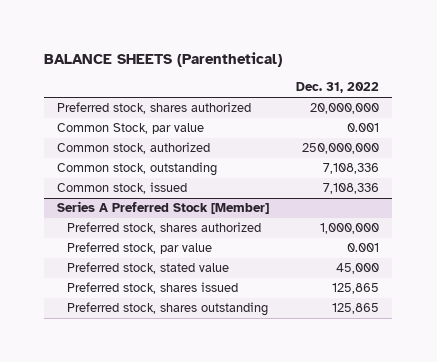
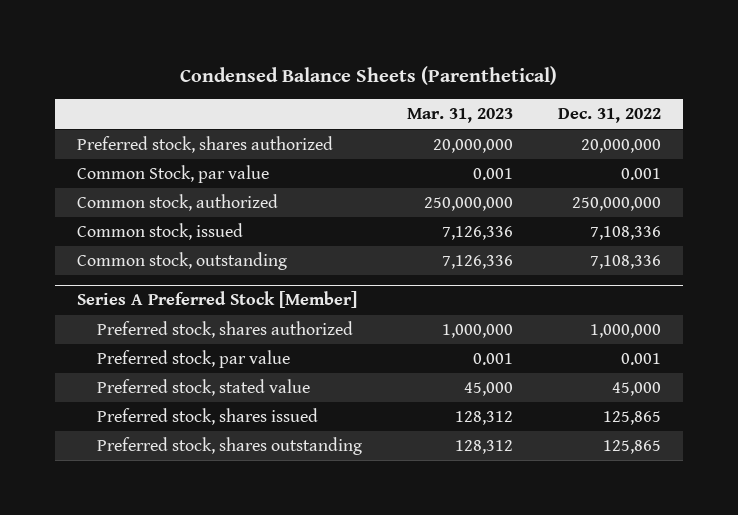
- BALANCE SHEETS (Parenthetical)
+ Condensed Balance Sheets (Parenthetical)
- | Dec. 31, 2022
+ | Mar. 31, 2023 | Dec. 31, 2022
moved down: Common stock, outstanding | 7,126,336 | 7,108,336

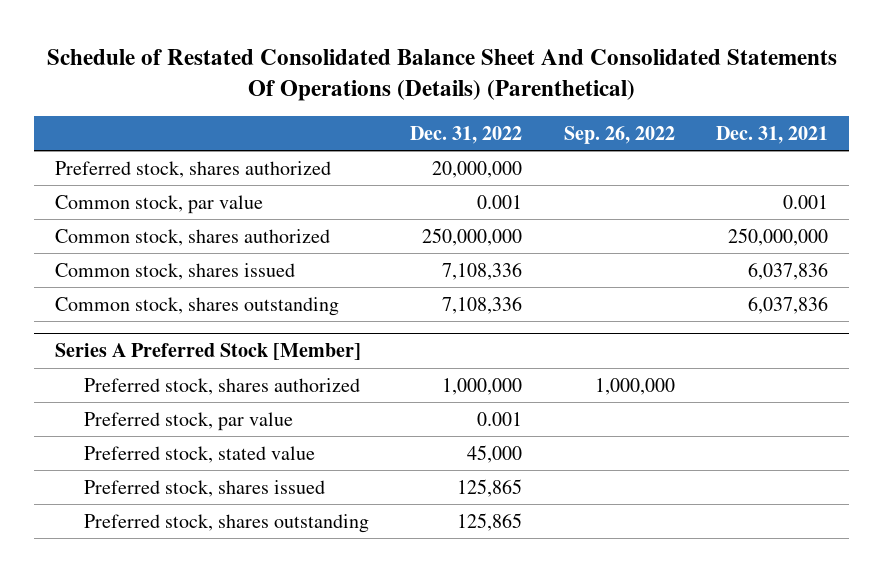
- Condensed Balance Sheets (Parenthetical)
+ Schedule of Restated Consolidated Balance Sheet And Consolidated Statements Of Operations (Details) (Parenthetical)
- | Mar. 31, 2023 | Dec. 31, 2022
+ | Dec. 31, 2022 | Sep. 26, 2022 | Dec. 31, 2021
- Common Stock, par value | 0.001 | 0.001
- Common stock, authorized | 250,000,000 | 250,000,000
- Common stock, issued | 7,126,336 | 7,108,336
- Common stock, outstanding | 7,126,336 | 7,108,336
+ Common stock, par value | 0.001 | | 0.001
+ Common stock, shares authorized | 250,000,000 | | 250,000,000
+ Common stock, shares issued | 7,108,336 | | 6,037,836
+ Common stock, shares outstanding | 7,108,336 | | 6,037,836

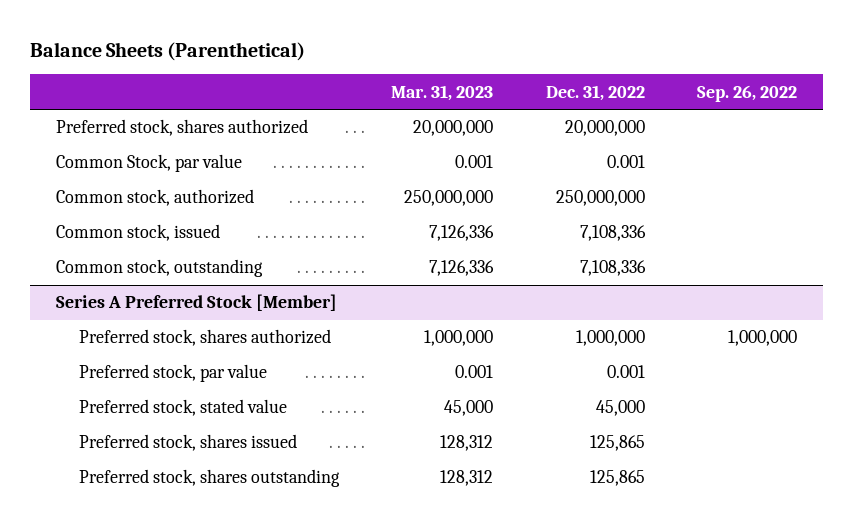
- Schedule of Restated Consolidated Balance Sheet And Consolidated Statements Of Operations (Details) (Parenthetical)
+ Balance Sheets (Parenthetical)
- | Dec. 31, 2022 | Sep. 26, 2022 | Dec. 31, 2021
+ | Mar. 31, 2023 | Dec. 31, 2022 | Sep. 26, 2022
- Common stock, par value | 0.001 | | 0.001
- Common stock, shares authorized | 250,000,000 | | 250,000,000
- Common stock, shares issued | 7,108,336 | | 6,037,836
- Common stock, shares outstanding | 7,108,336 | | 6,037,836
+ Common Stock, par value | 0.001 | 0.001 |
+ Common stock, authorized | 250,000,000 | 250,000,000 |
+ Common stock, issued | 7,126,336 | 7,108,336 |
+ Common stock, outstanding | 7,126,336 | 7,108,336 |

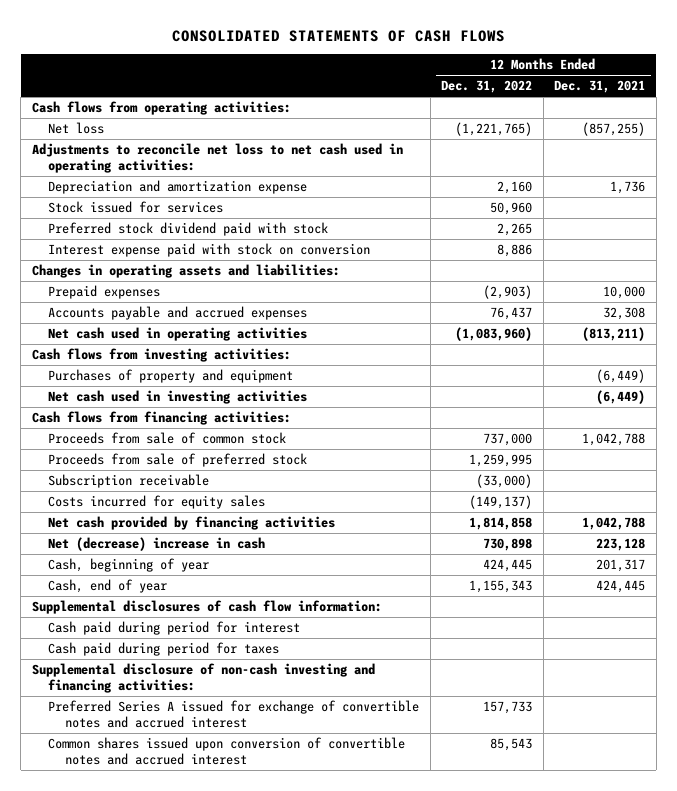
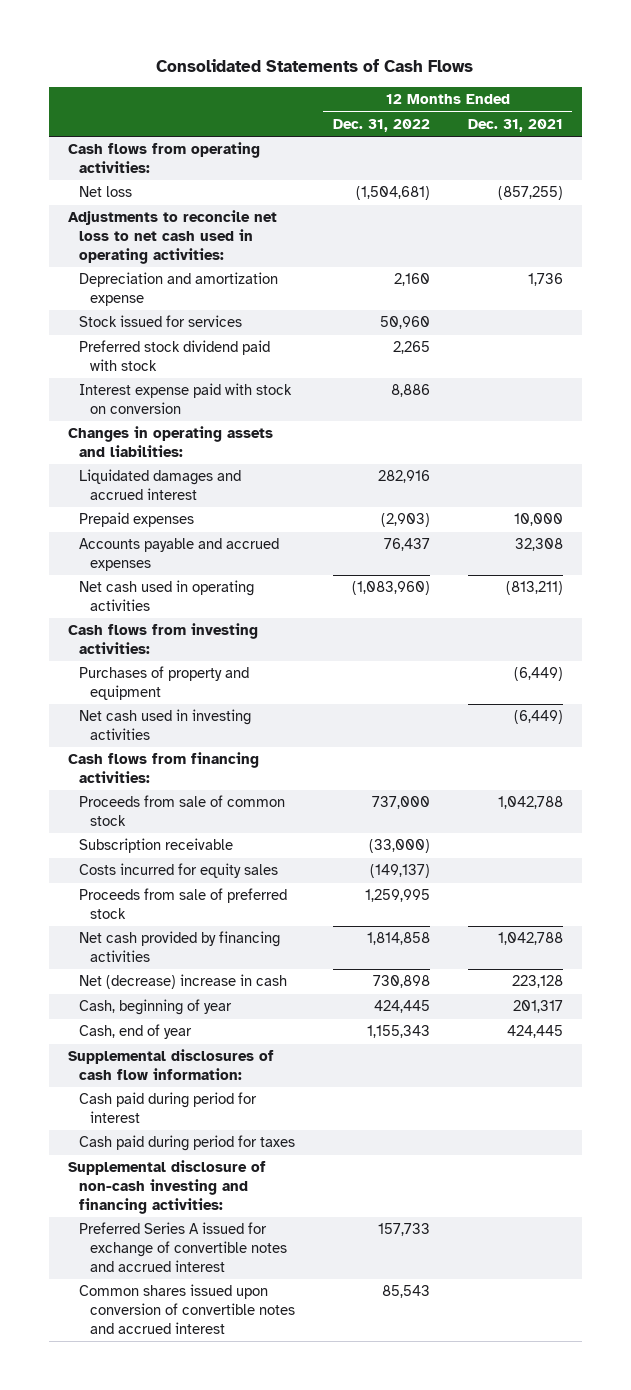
- CONSOLIDATED STATEMENTS OF CASH FLOWS
+ Consolidated Statements of Cash Flows
- Net loss | (1,221,765) | (857,255)
+ Net loss | (1,504,681) | (857,255)
+ Liquidated damages and accrued interest | 282,916 |
moved down: Proceeds from sale of preferred stock | 1,259,995 |

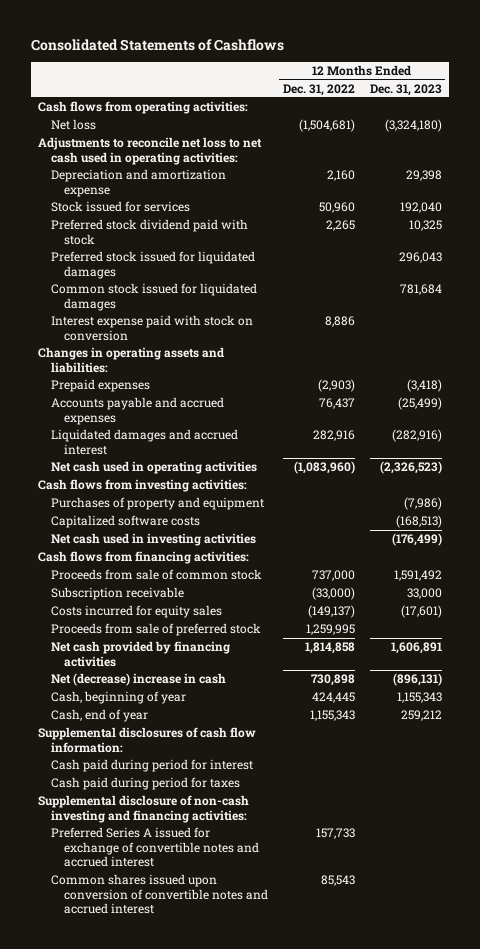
- Consolidated Statements of Cash Flows
+ Consolidated Statements of Cashflows
- | 12 Months Ended Dec. 31, 2022 | 12 Months Ended Dec. 31, 2021
+ | 12 Months Ended Dec. 31, 2022 | 12 Months Ended Dec. 31, 2023
+ Preferred stock issued for liquidated damages | | 296,043
+ Common stock issued for liquidated damages | | 781,684
moved down: Liquidated damages and accrued interest | 282,916 | (282,916)
+ Capitalized software costs | | (168,513)

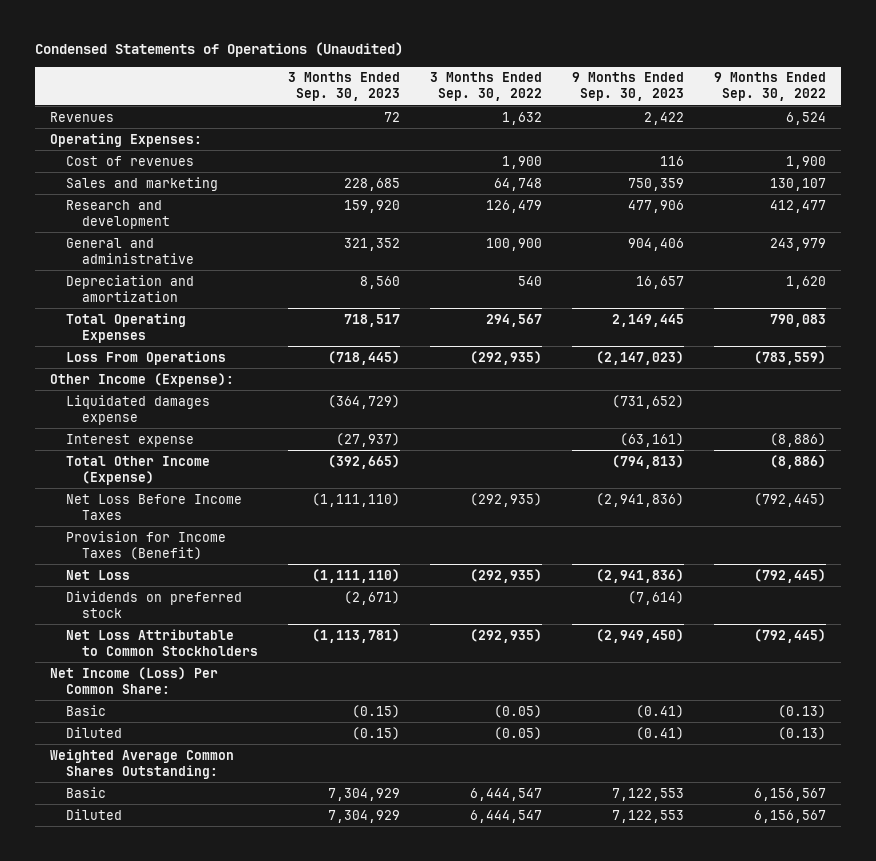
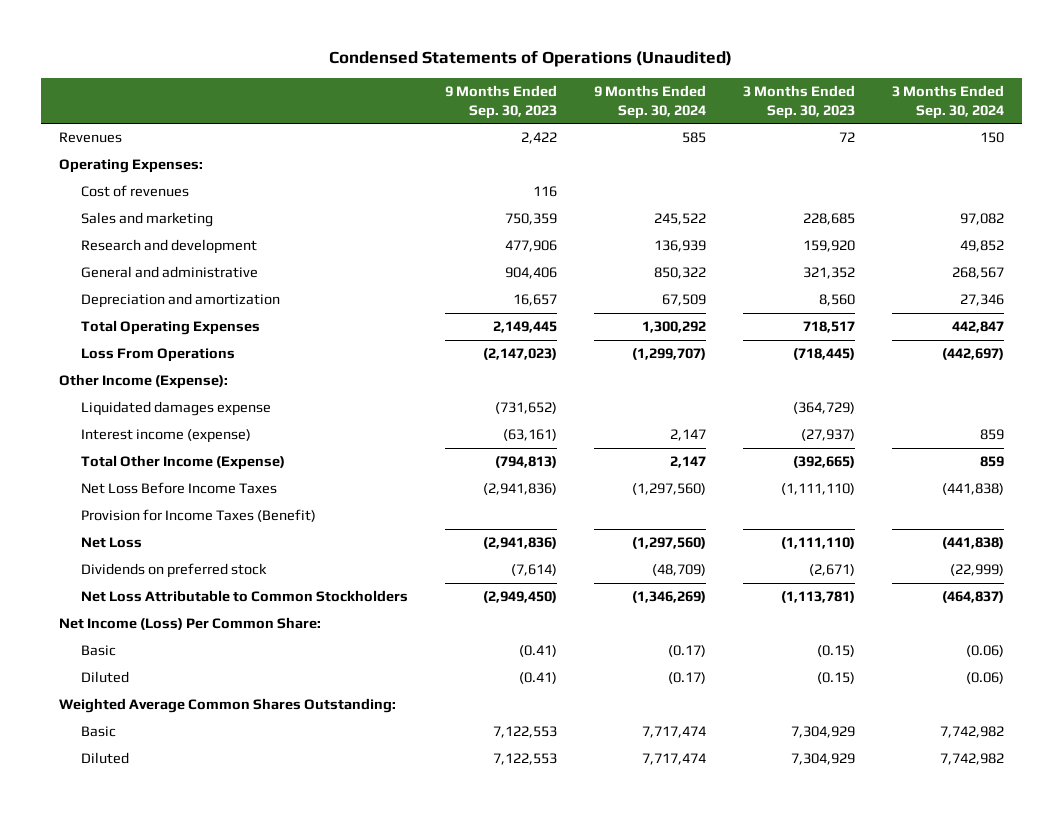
- | 3 Months Ended Sep. 30, 2023 | 3 Months Ended Sep. 30, 2022 | 9 Months Ended Sep. 30, 2023 | 9 Months Ended Sep. 30, 2022
+ | 9 Months Ended Sep. 30, 2023 | 9 Months Ended Sep. 30, 2024 | 3 Months Ended Sep. 30, 2023 | 3 Months Ended Sep. 30, 2024
- Interest expense | (27,937) | | (63,161) | (8,886)
+ Interest income (expense) | (63,161) | 2,147 | (27,937) | 859

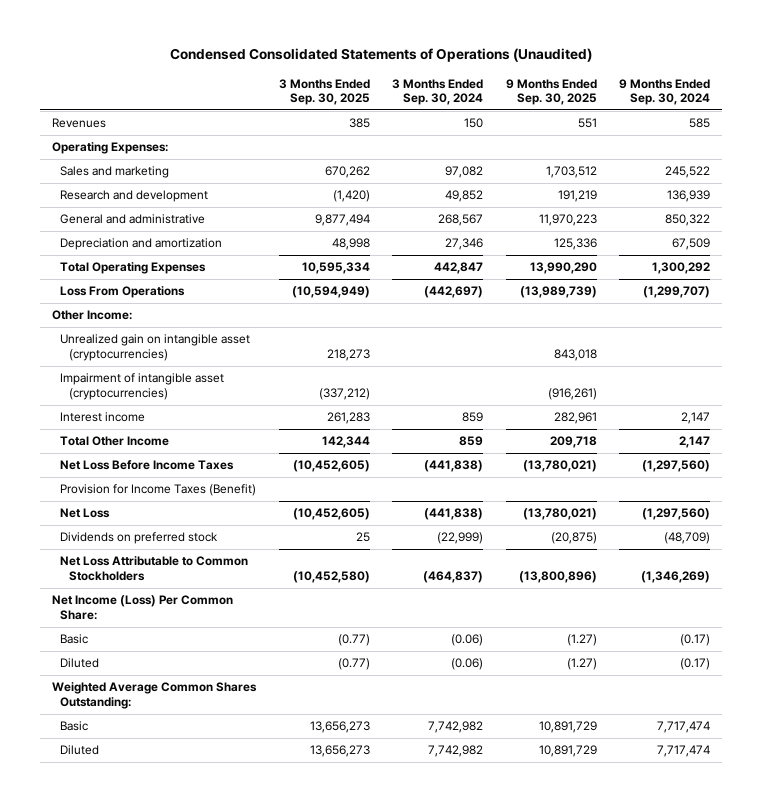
- Condensed Statements of Operations (Unaudited)
+ Condensed Consolidated Statements of Operations (Unaudited)
- | 9 Months Ended Sep. 30, 2023 | 9 Months Ended Sep. 30, 2024 | 3 Months Ended Sep. 30, 2023 | 3 Months Ended Sep. 30, 2024
+ | 3 Months Ended Sep. 30, 2025 | 3 Months Ended Sep. 30, 2024 | 9 Months Ended Sep. 30, 2025 | 9 Months Ended Sep. 30, 2024
- Cost of revenues | 116 | | |
- Other Income (Expense):
- Liquidated damages expense | (731,652) | | (364,729) |
- Interest income (expense) | (63,161) | 2,147 | (27,937) | 859
- Total Other Income (Expense) | (794,813) | 2,147 | (392,665) | 859
+ Other Income:
+ Unrealized gain on intangible asset (cryptocurrencies) | 218,273 | | 843,018 |
+ Impairment of intangible asset (cryptocurrencies) | (337,212) | | (916,261) |
+ Interest income | 261,283 | 859 | 282,961 | 2,147
+ Total Other Income | 142,344 | 859 | 209,718 | 2,147

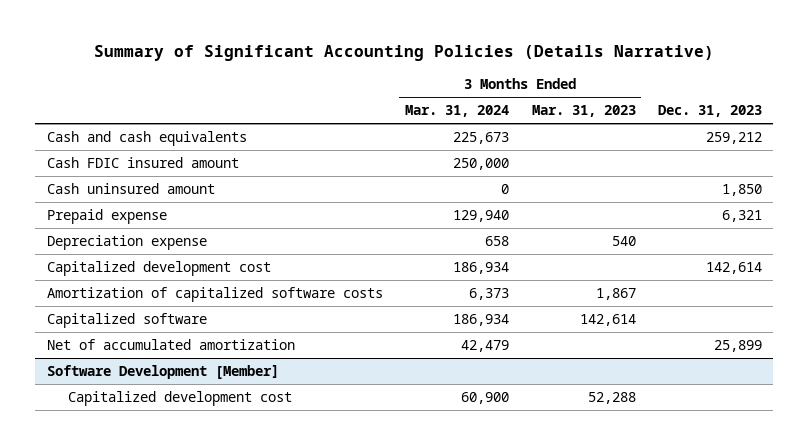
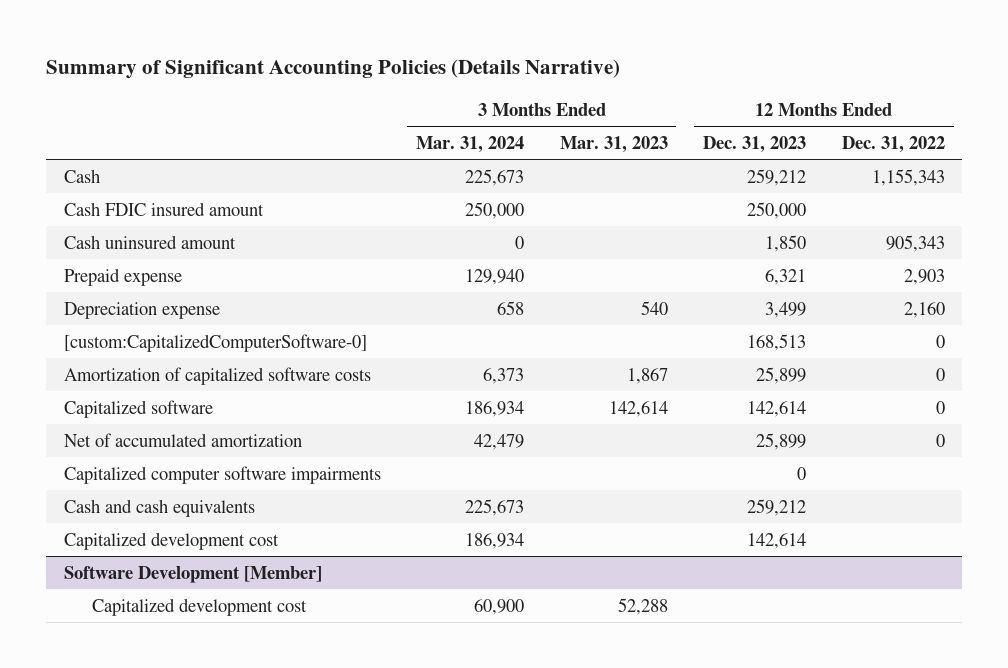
- | 3 Months Ended Mar. 31, 2024 | 3 Months Ended Mar. 31, 2023 | Dec. 31, 2023
+ | 3 Months Ended Mar. 31, 2024 | 3 Months Ended Mar. 31, 2023 | 12 Months Ended Dec. 31, 2023 | 12 Months Ended Dec. 31, 2022
+ Cash | 225,673 | | 259,212 | 1,155,343
+ [custom:CapitalizedComputerSoftware-0] | | | 168,513 | 0
+ Capitalized computer software impairments | | | 0 |
moved down: Cash and cash equivalents | 225,673 | | 259,212 |
moved down: Capitalized development cost | 186,934 | | 142,614 |

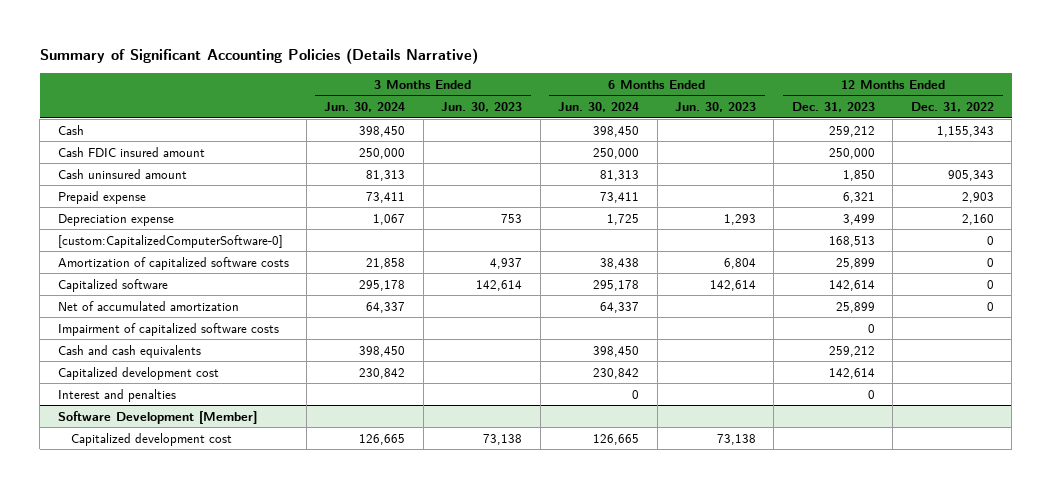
- | 3 Months Ended Mar. 31, 2024 | 3 Months Ended Mar. 31, 2023 | 12 Months Ended Dec. 31, 2023 | 12 Months Ended Dec. 31, 2022
+ | 3 Months Ended Jun. 30, 2024 | 3 Months Ended Jun. 30, 2023 | 6 Months Ended Jun. 30, 2024 | 6 Months Ended Jun. 30, 2023 | 12 Months Ended Dec. 31, 2023 | 12 Months Ended Dec. 31, 2022
- Capitalized computer software impairments | | | 0 |
+ Impairment of capitalized software costs | | | | | 0 |
+ Interest and penalties | | | 0 | | 0 |

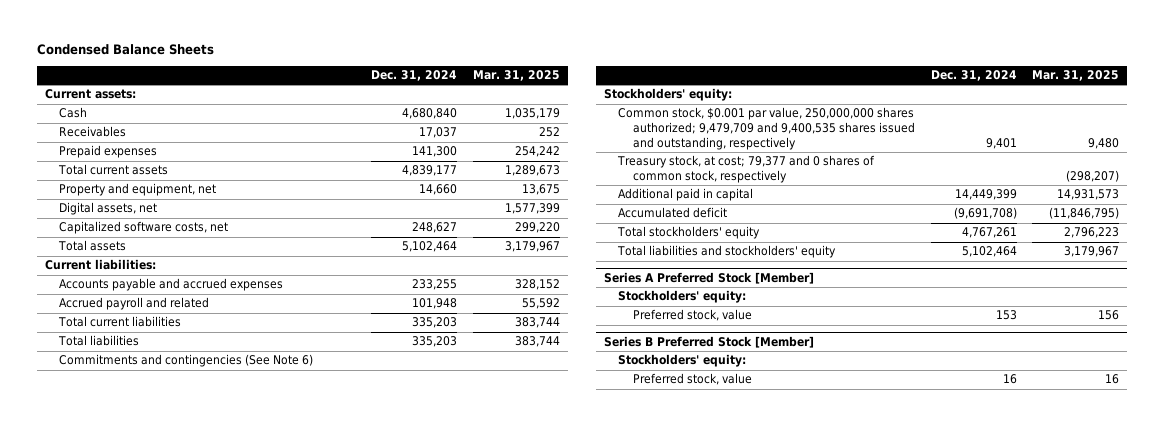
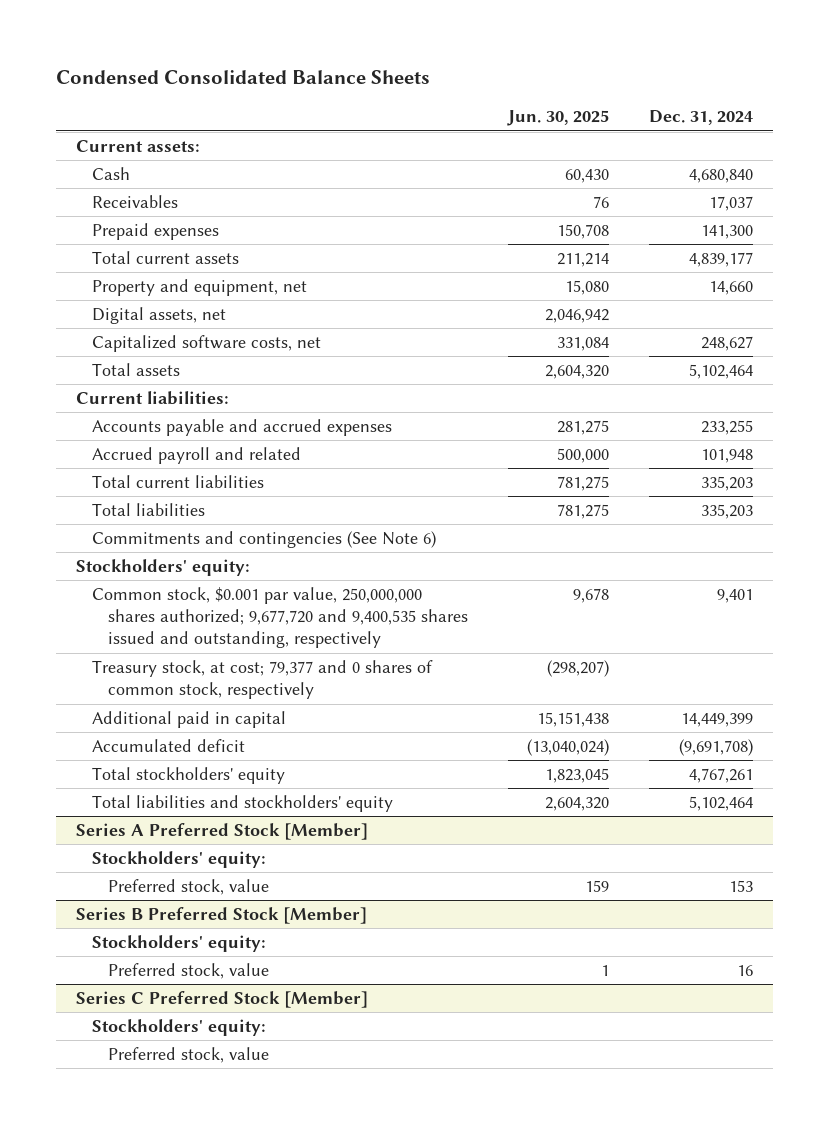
- Condensed Balance Sheets
+ Condensed Consolidated Balance Sheets
- | Dec. 31, 2024 | Mar. 31, 2025
+ | Jun. 30, 2025 | Dec. 31, 2024
- Common stock, $0.001 par value, 250,000,000 shares authorized; 9,479,709 and 9,400,535 shares issued and outstanding, respectively | 9,401 | 9,480
+ Common stock, $0.001 par value, 250,000,000 shares authorized; 9,677,720 and 9,400,535 shares issued and outstanding, respectively | 9,678 | 9,401
+ Series C Preferred Stock [Member]
+ Stockholders' equity:
+ Preferred stock, value

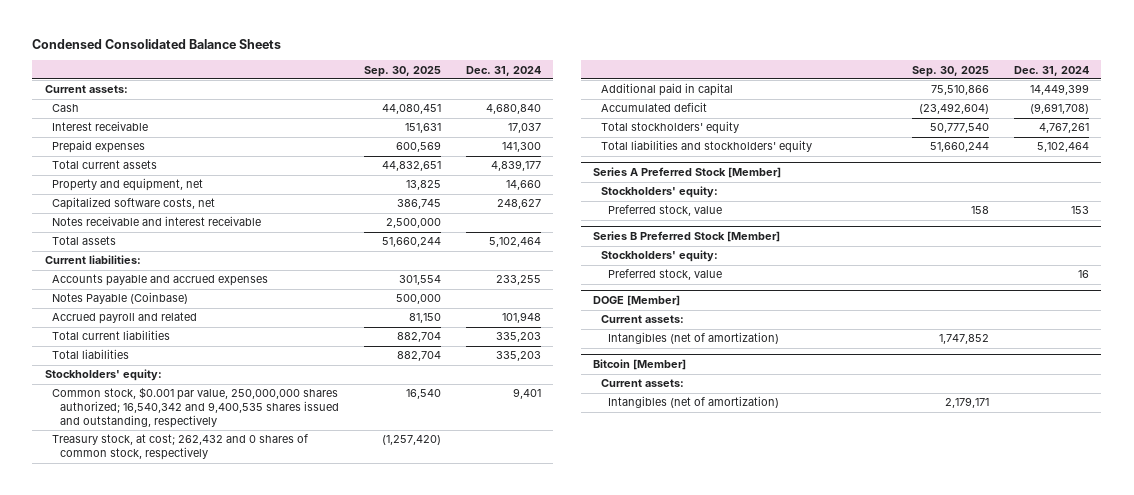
- | Jun. 30, 2025 | Dec. 31, 2024
+ | Sep. 30, 2025 | Dec. 31, 2024
- Receivables | 76 | 17,037
+ Interest receivable | 151,631 | 17,037
- Digital assets, net | 2,046,942 |
+ Notes receivable and interest receivable | 2,500,000 |
+ Notes Payable (Coinbase) | 500,000 |
- Commitments and contingencies (See Note 6)
- Common stock, $0.001 par value, 250,000,000 shares authorized; 9,677,720 and 9,400,535 shares issued and outstanding, respectively | 9,678 | 9,401
- Treasury stock, at cost; 79,377 and 0 shares of common stock, respectively | (298,207) |
+ Common stock, $0.001 par value, 250,000,000 shares authorized; 16,540,342 and 9,400,535 shares issued and outstanding, respectively | 16,540 | 9,401
+ Treasury stock, at cost; 262,432 and 0 shares of common stock, respectively | (1,257,420) |
- Series C Preferred Stock [Member]
- Stockholders' equity:
- Preferred stock, value
+ DOGE [Member]
+ Current assets:
+ Intangibles (net of amortization) | 1,747,852 |
+ Bitcoin [Member]
+ Current assets:
+ Intangibles (net of amortization) | 2,179,171 |

